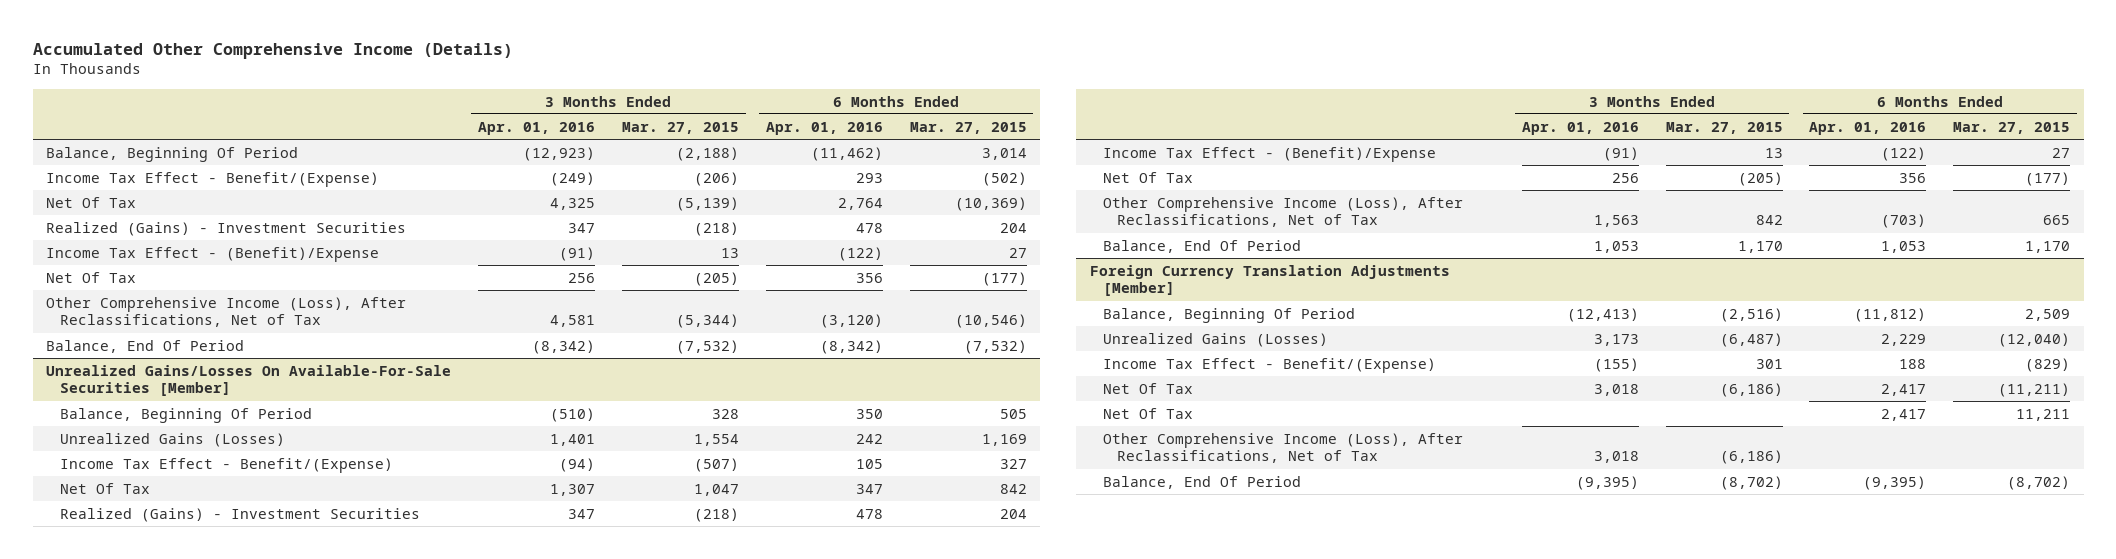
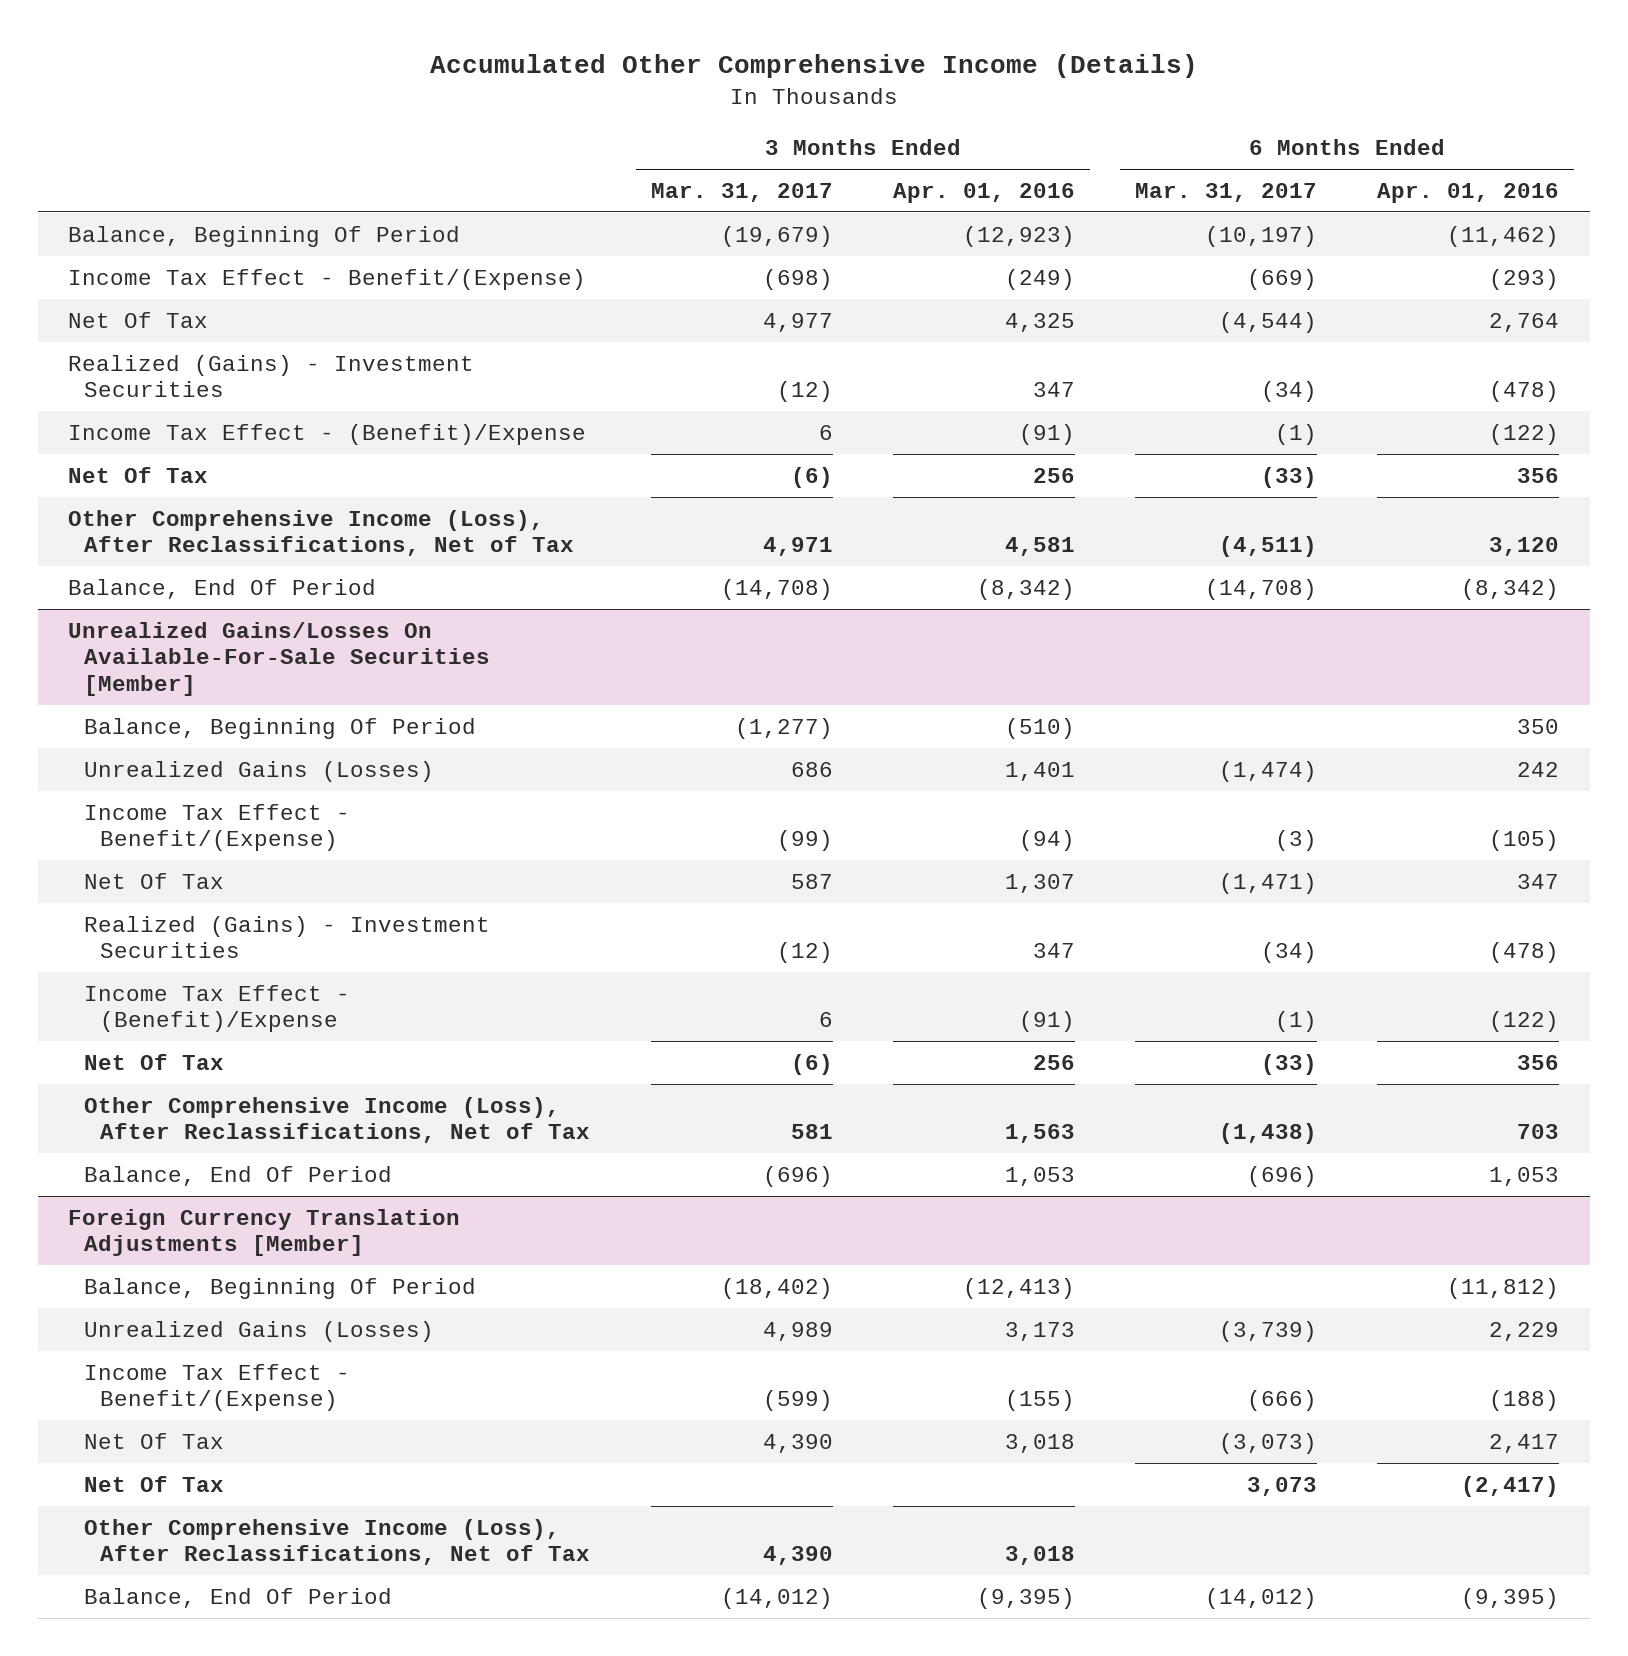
- | 3 Months Ended Apr. 01, 2016 | 3 Months Ended Mar. 27, 2015 | 6 Months Ended Apr. 01, 2016 | 6 Months Ended Mar. 27, 2015
+ | 3 Months Ended Mar. 31, 2017 | 3 Months Ended Apr. 01, 2016 | 6 Months Ended Mar. 31, 2017 | 6 Months Ended Apr. 01, 2016
- Income Tax Effect - Benefit/(Expense) | (249) | (206) | 293 | (502)
+ Income Tax Effect - Benefit/(Expense) | (698) | (249) | (669) | (293)
- Realized (Gains) - Investment Securities | 347 | (218) | 478 | 204
+ Realized (Gains) - Investment Securities | (12) | 347 | (34) | (478)
- Other Comprehensive Income (Loss), After Reclassifications, Net of Tax | 4,581 | (5,344) | (3,120) | (10,546)
+ Other Comprehensive Income (Loss), After Reclassifications, Net of Tax | 4,971 | 4,581 | (4,511) | 3,120
@ Unrealized Gains/Losses On Available-For-Sale Securities [Member]
- Income Tax Effect - Benefit/(Expense) | (94) | (507) | 105 | 327
+ Income Tax Effect - Benefit/(Expense) | (99) | (94) | (3) | (105)
- Realized (Gains) - Investment Securities | 347 | (218) | 478 | 204
+ Realized (Gains) - Investment Securities | (12) | 347 | (34) | (478)
- Other Comprehensive Income (Loss), After Reclassifications, Net of Tax | 1,563 | 842 | (703) | 665
+ Other Comprehensive Income (Loss), After Reclassifications, Net of Tax | 581 | 1,563 | (1,438) | 703
@ Foreign Currency Translation Adjustments [Member]
- Income Tax Effect - Benefit/(Expense) | (155) | 301 | 188 | (829)
+ Income Tax Effect - Benefit/(Expense) | (599) | (155) | (666) | (188)
- Net Of Tax | | | 2,417 | 11,211
+ Net Of Tax | | | 3,073 | (2,417)

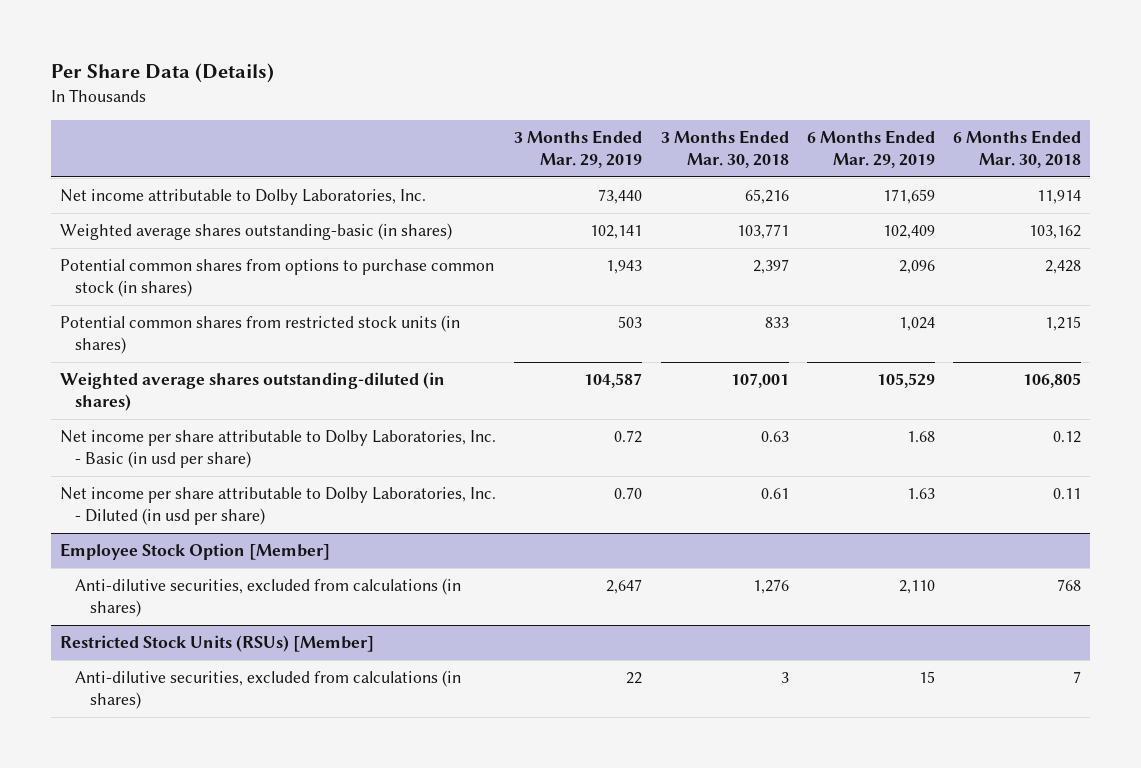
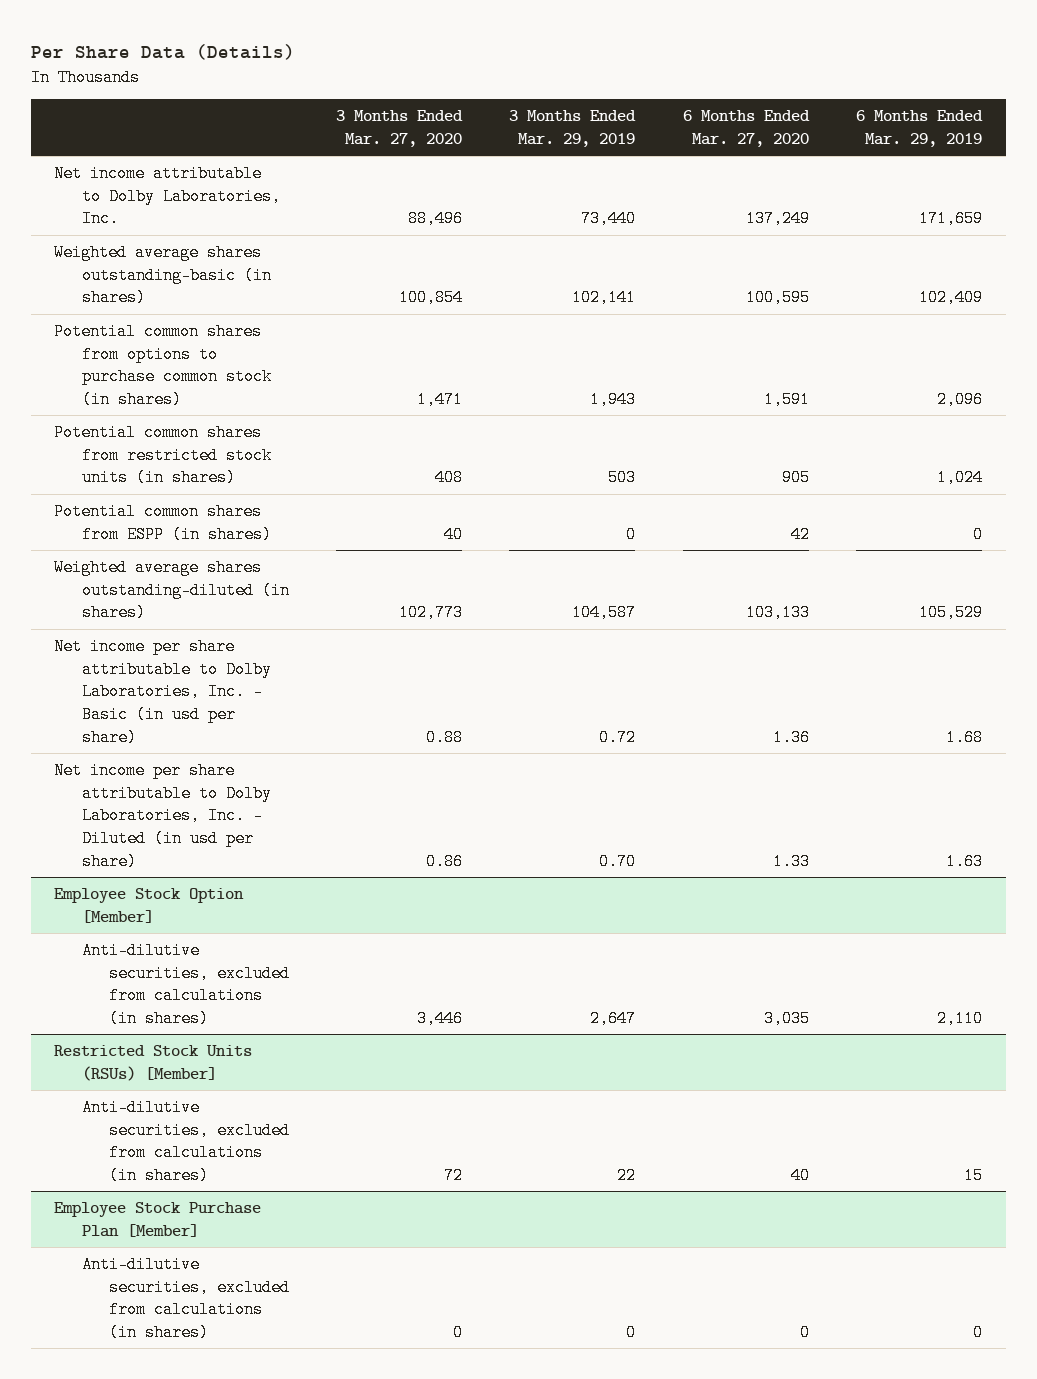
- | 3 Months Ended Mar. 29, 2019 | 3 Months Ended Mar. 30, 2018 | 6 Months Ended Mar. 29, 2019 | 6 Months Ended Mar. 30, 2018
+ | 3 Months Ended Mar. 27, 2020 | 3 Months Ended Mar. 29, 2019 | 6 Months Ended Mar. 27, 2020 | 6 Months Ended Mar. 29, 2019
+ Potential common shares from ESPP (in shares) | 40 | 0 | 42 | 0
+ Employee Stock Purchase Plan [Member]
+ Anti-dilutive securities, excluded from calculations (in shares) | 0 | 0 | 0 | 0

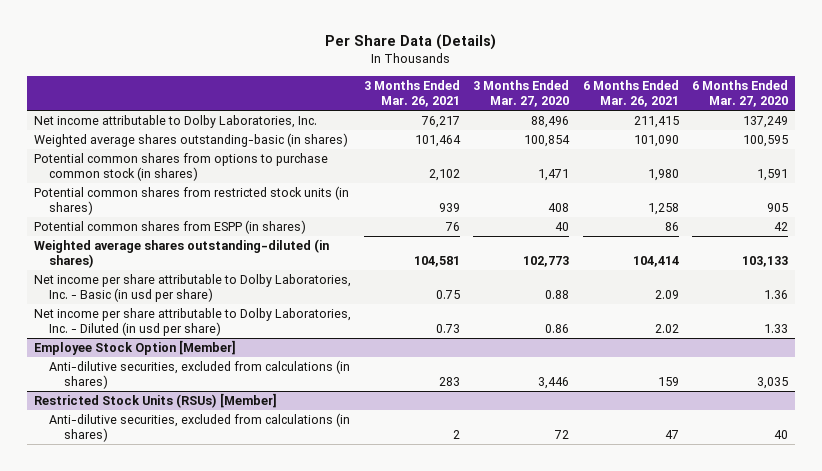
- | 3 Months Ended Mar. 27, 2020 | 3 Months Ended Mar. 29, 2019 | 6 Months Ended Mar. 27, 2020 | 6 Months Ended Mar. 29, 2019
+ | 3 Months Ended Mar. 26, 2021 | 3 Months Ended Mar. 27, 2020 | 6 Months Ended Mar. 26, 2021 | 6 Months Ended Mar. 27, 2020
- Employee Stock Purchase Plan [Member]
- Anti-dilutive securities, excluded from calculations (in shares) | 0 | 0 | 0 | 0

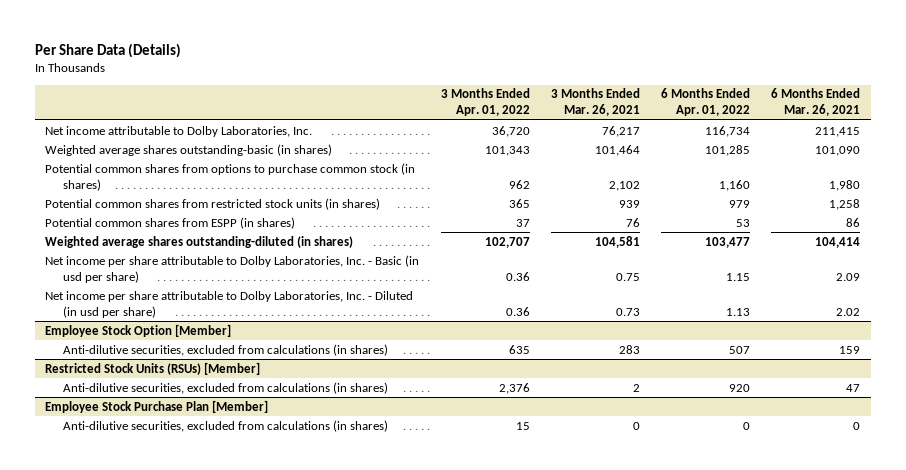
- | 3 Months Ended Mar. 26, 2021 | 3 Months Ended Mar. 27, 2020 | 6 Months Ended Mar. 26, 2021 | 6 Months Ended Mar. 27, 2020
+ | 3 Months Ended Apr. 01, 2022 | 3 Months Ended Mar. 26, 2021 | 6 Months Ended Apr. 01, 2022 | 6 Months Ended Mar. 26, 2021
+ Employee Stock Purchase Plan [Member]
+ Anti-dilutive securities, excluded from calculations (in shares) | 15 | 0 | 0 | 0

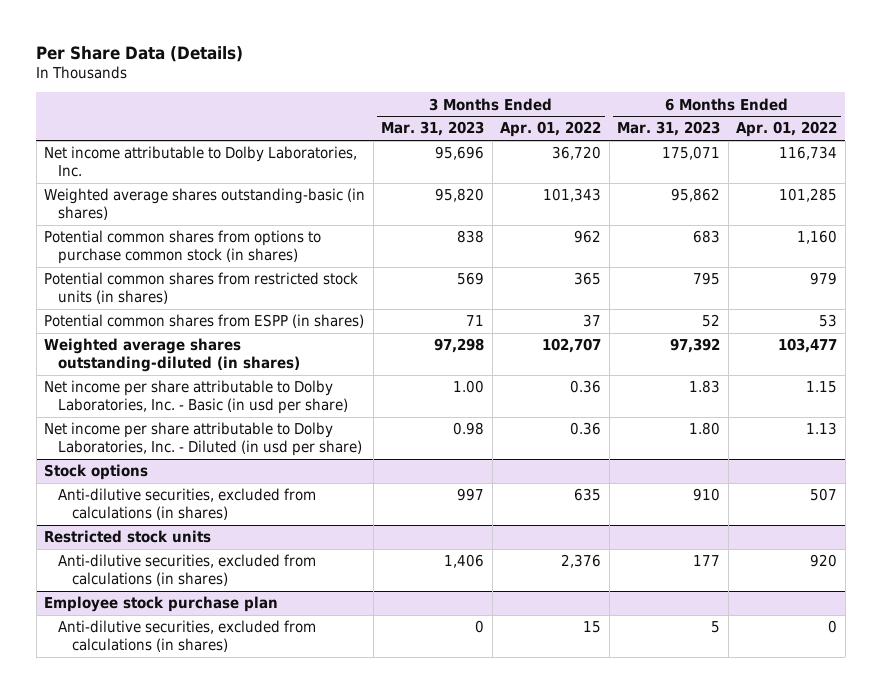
- | 3 Months Ended Apr. 01, 2022 | 3 Months Ended Mar. 26, 2021 | 6 Months Ended Apr. 01, 2022 | 6 Months Ended Mar. 26, 2021
+ | 3 Months Ended Mar. 31, 2023 | 3 Months Ended Apr. 01, 2022 | 6 Months Ended Mar. 31, 2023 | 6 Months Ended Apr. 01, 2022
- Employee Stock Option [Member]
+ Stock options
- Restricted Stock Units (RSUs) [Member]
+ Restricted stock units
- Employee Stock Purchase Plan [Member]
+ Employee stock purchase plan

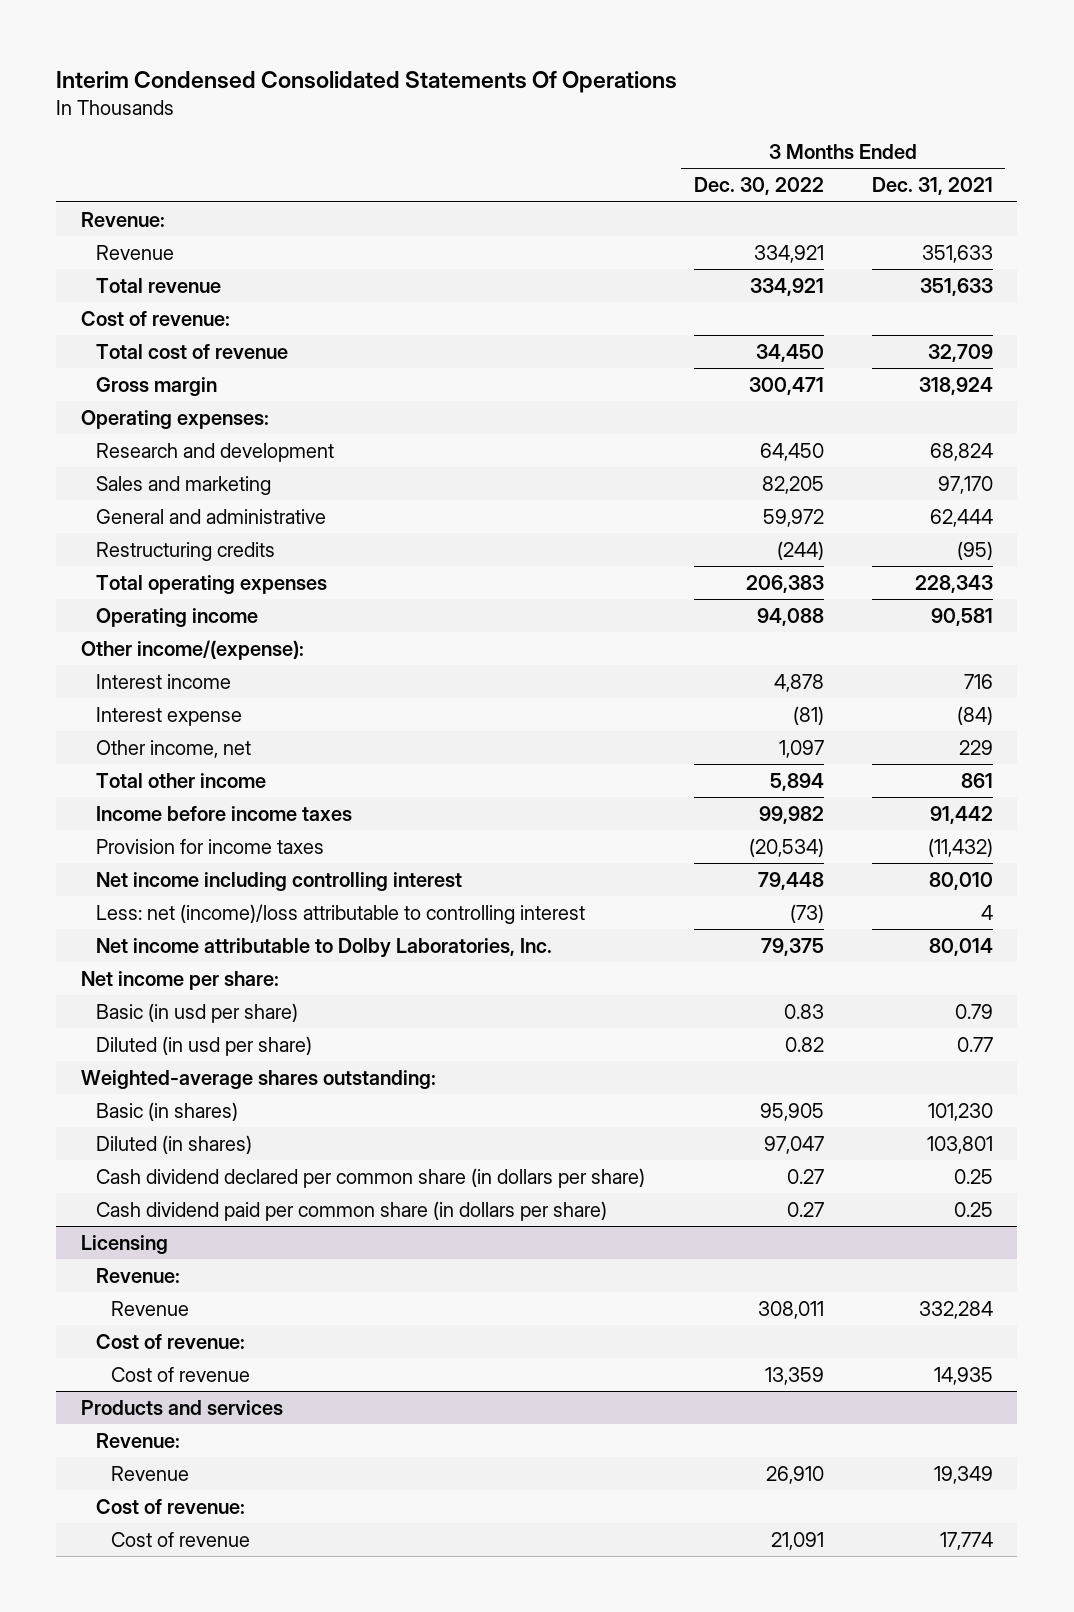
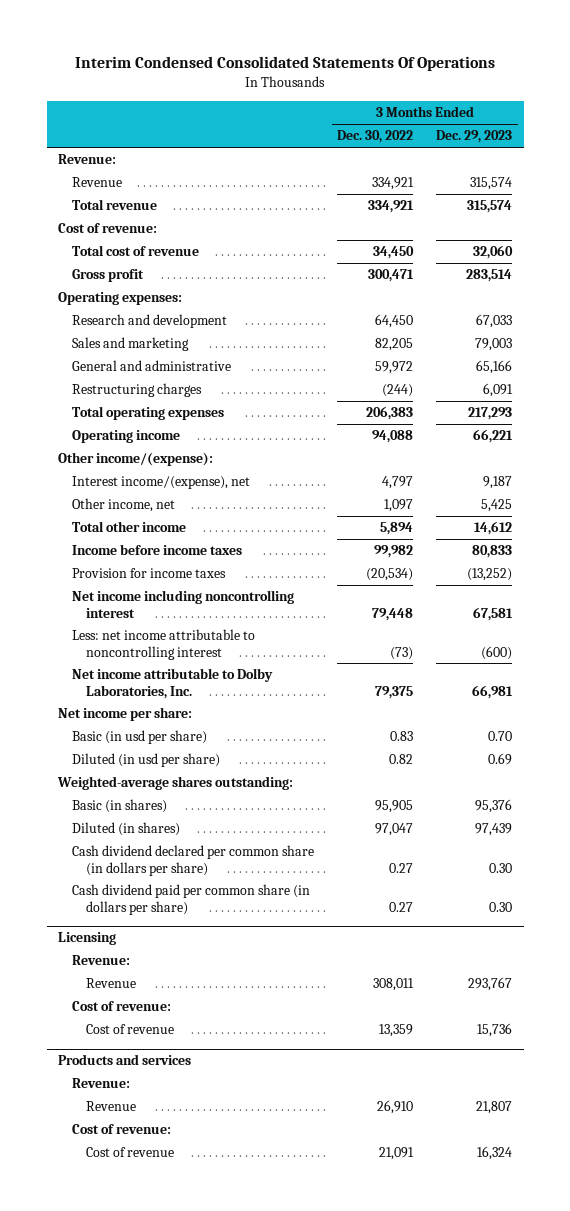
- | 3 Months Ended Dec. 30, 2022 | 3 Months Ended Dec. 31, 2021
+ | 3 Months Ended Dec. 30, 2022 | 3 Months Ended Dec. 29, 2023
- Gross margin | 300,471 | 318,924
+ Gross profit | 300,471 | 283,514
- Restructuring credits | (244) | (95)
+ Restructuring charges | (244) | 6,091
- Interest income | 4,878 | 716
- Interest expense | (81) | (84)
+ Interest income/(expense), net | 4,797 | 9,187
- Net income including controlling interest | 79,448 | 80,010
- Less: net (income)/loss attributable to controlling interest | (73) | 4
+ Net income including noncontrolling interest | 79,448 | 67,581
+ Less: net income attributable to noncontrolling interest | (73) | (600)

